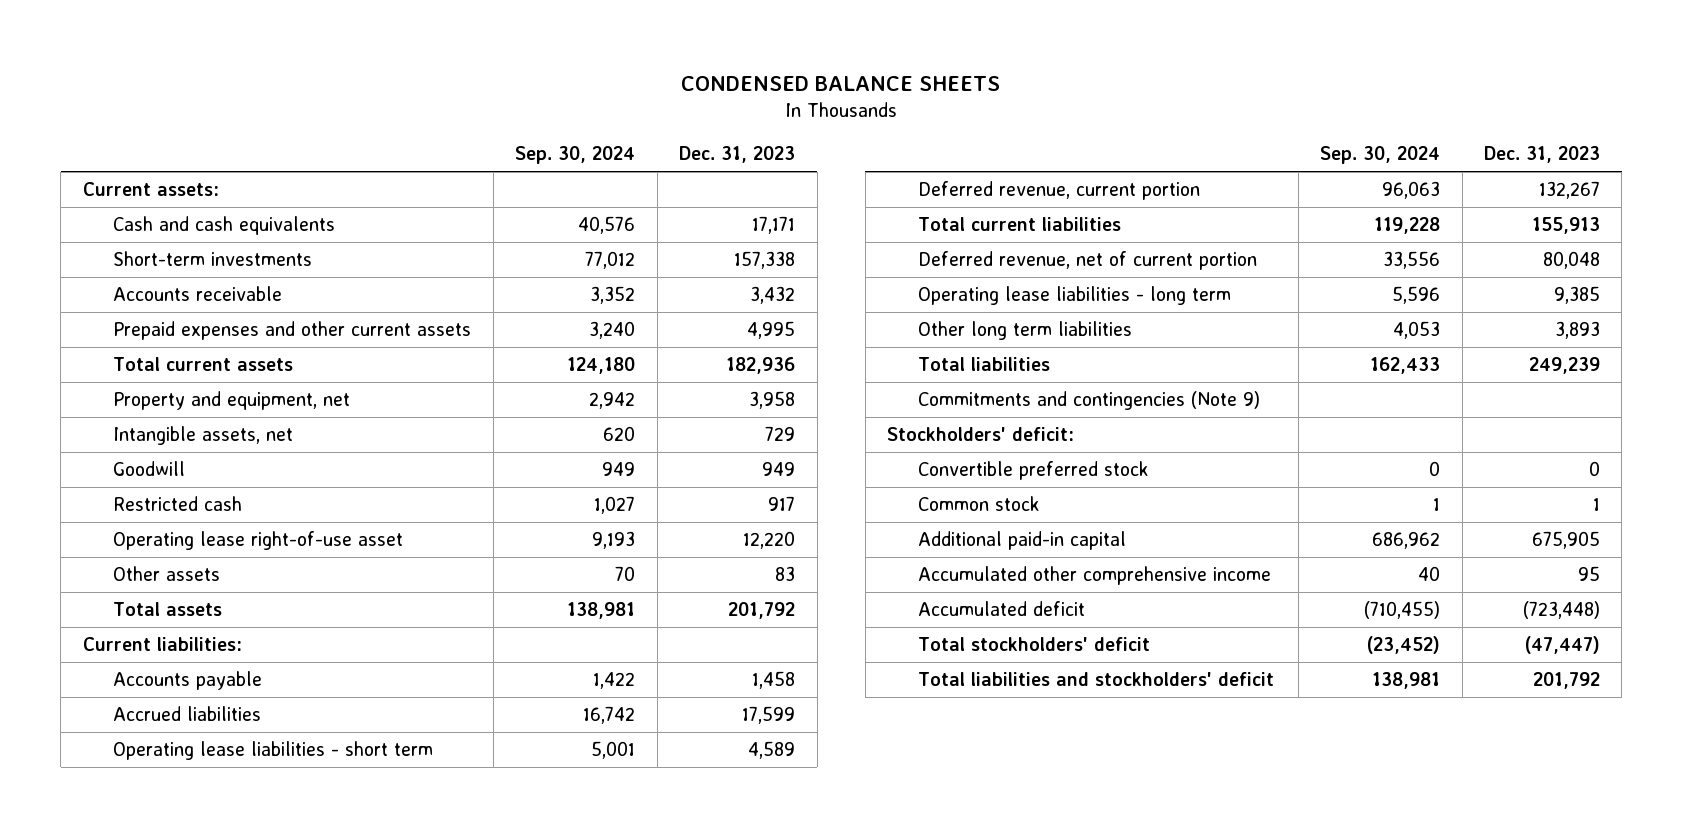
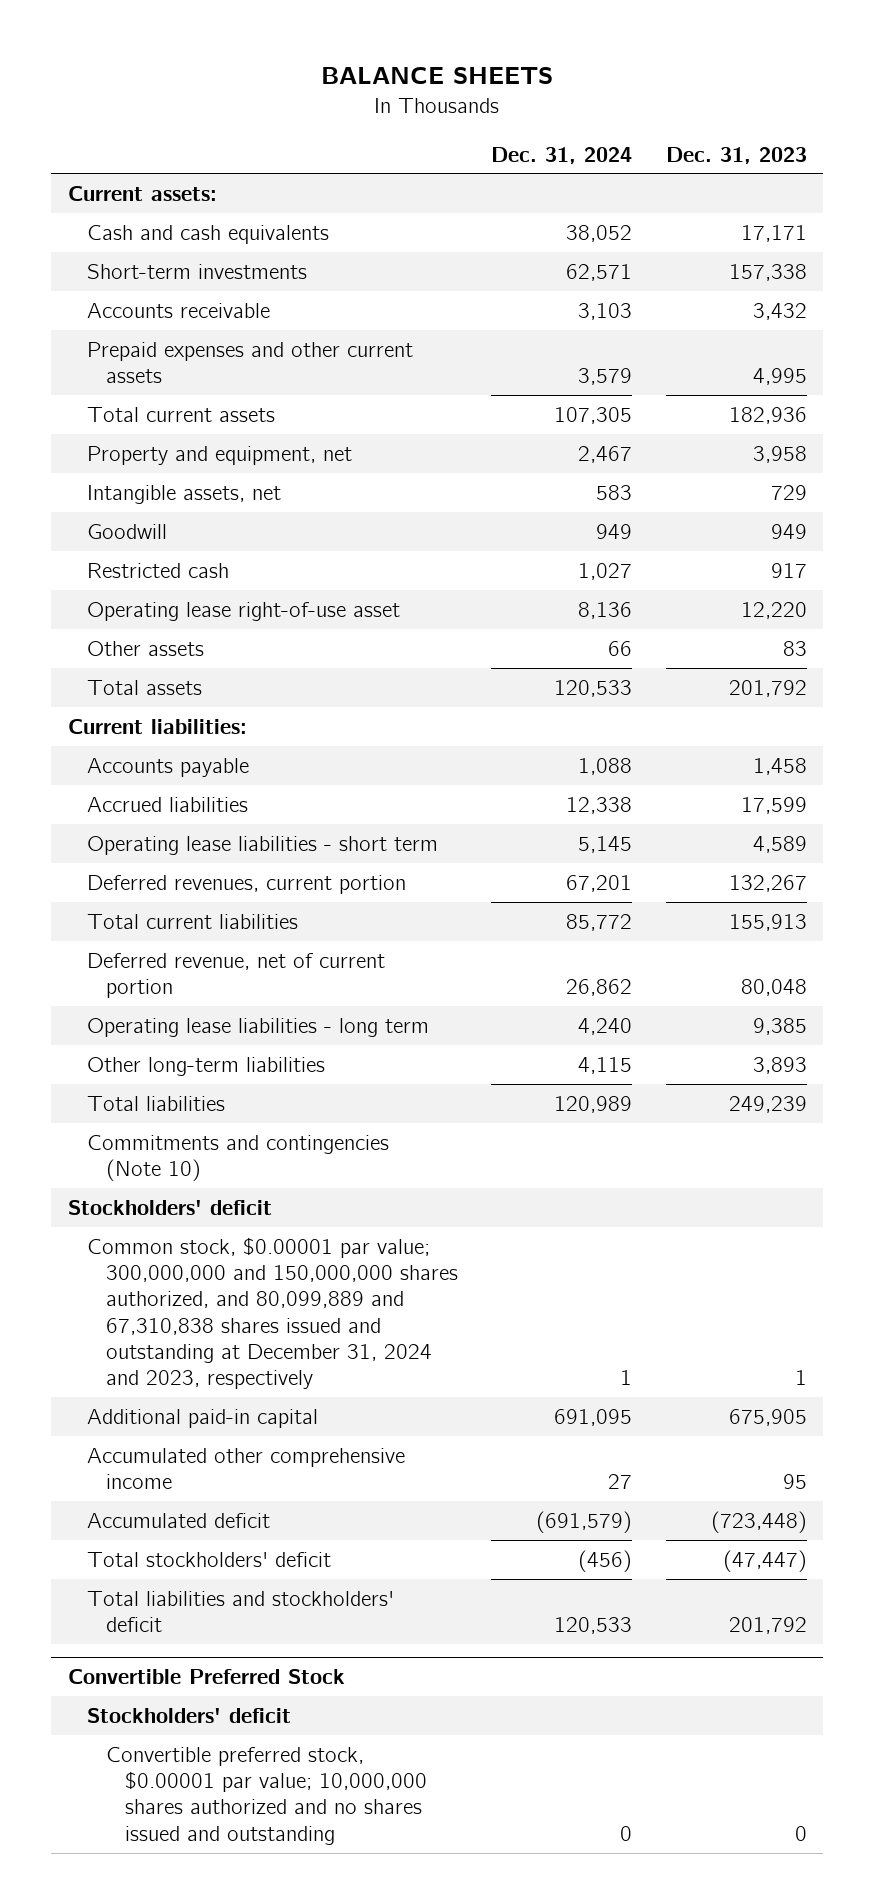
- CONDENSED BALANCE SHEETS
+ BALANCE SHEETS
- | Sep. 30, 2024 | Dec. 31, 2023
+ | Dec. 31, 2024 | Dec. 31, 2023
- Deferred revenue, current portion | 96,063 | 132,267
+ Deferred revenues, current portion | 67,201 | 132,267
- Other long term liabilities | 4,053 | 3,893
+ Other long-term liabilities | 4,115 | 3,893
- Commitments and contingencies (Note 9)
- Stockholders' deficit:
- Convertible preferred stock | 0 | 0
- Common stock | 1 | 1
+ Commitments and contingencies (Note 10)
+ Stockholders' deficit
+ Common stock, $0.00001 par value; 300,000,000 and 150,000,000 shares authorized, and 80,099,889 and 67,310,838 shares issued and outstanding at December 31, 2024 and 2023, respectively | 1 | 1
+ Convertible Preferred Stock
+ Stockholders' deficit
+ Convertible preferred stock, $0.00001 par value; 10,000,000 shares authorized and no shares issued and outstanding | 0 | 0

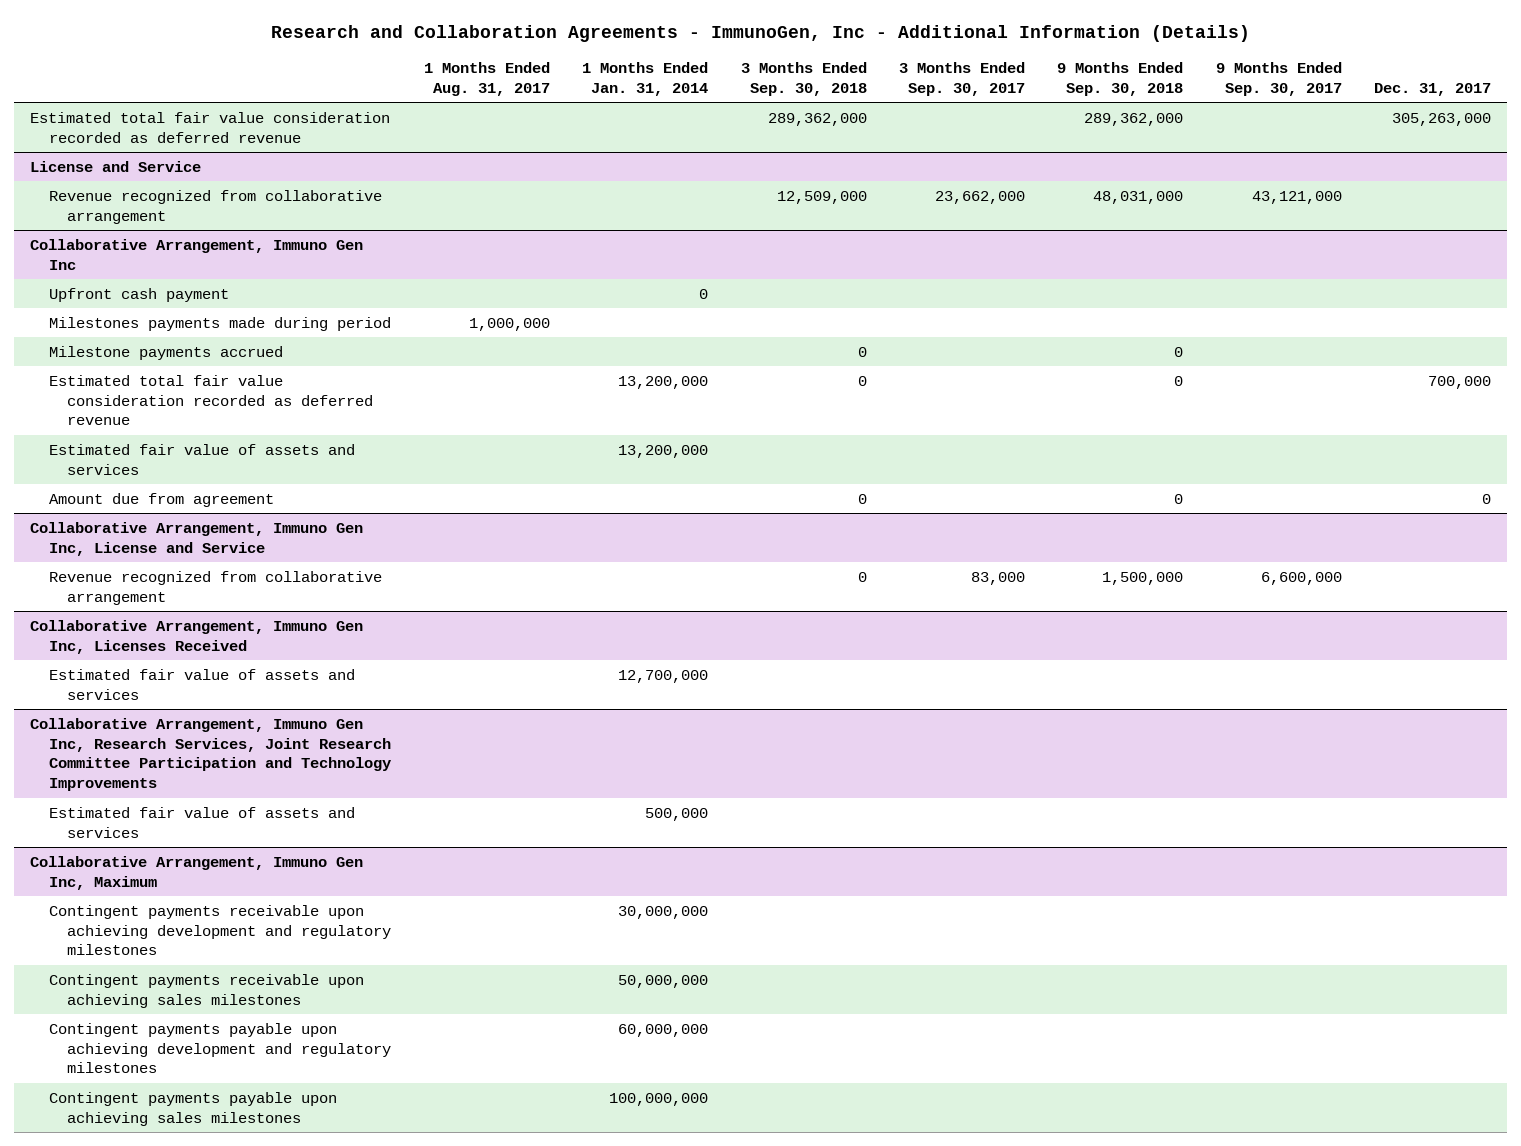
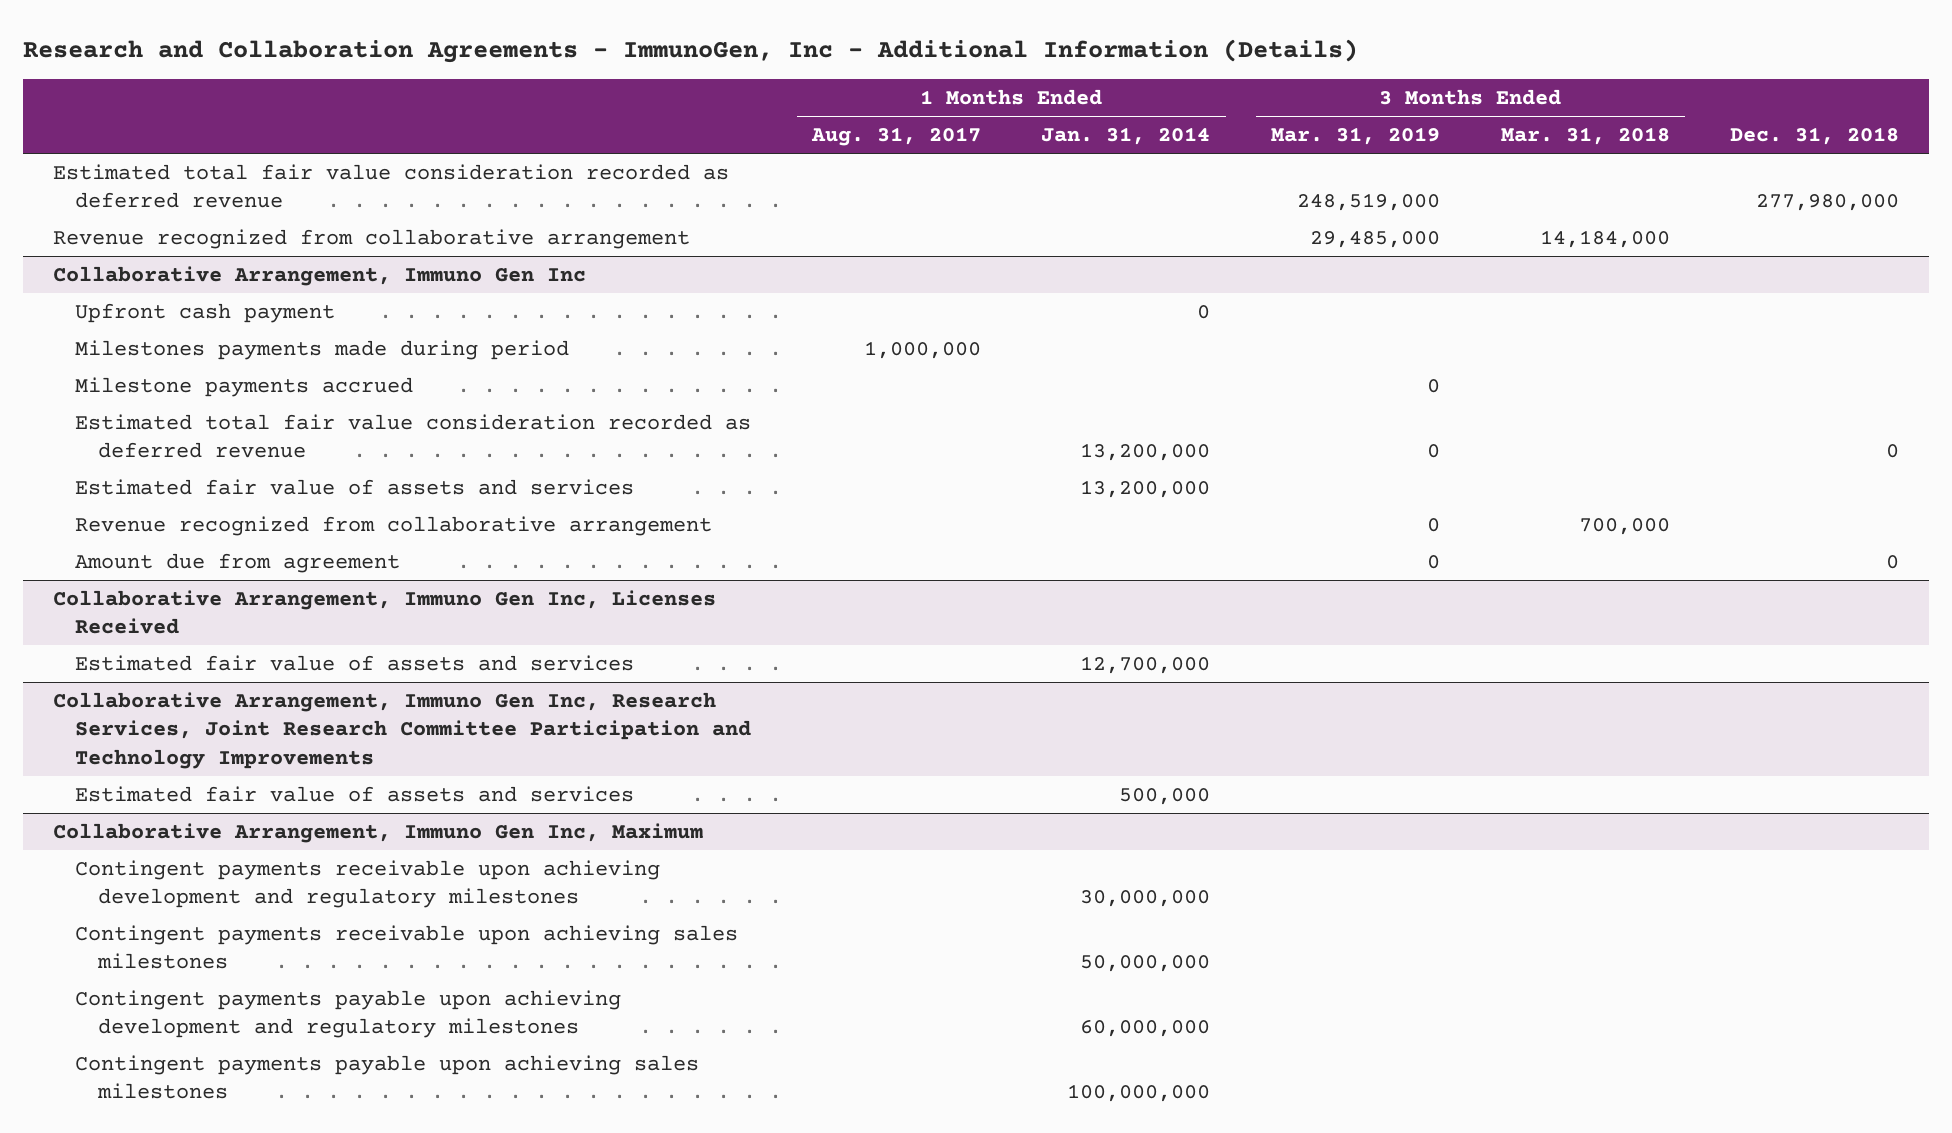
- | 1 Months Ended Aug. 31, 2017 | 1 Months Ended Jan. 31, 2014 | 3 Months Ended Sep. 30, 2018 | 3 Months Ended Sep. 30, 2017 | 9 Months Ended Sep. 30, 2018 | 9 Months Ended Sep. 30, 2017 | Dec. 31, 2017
+ | 1 Months Ended Aug. 31, 2017 | 1 Months Ended Jan. 31, 2014 | 3 Months Ended Mar. 31, 2019 | 3 Months Ended Mar. 31, 2018 | Dec. 31, 2018
- License and Service
- Collaborative Arrangement, Immuno Gen Inc, License and Service
@ Collaborative Arrangement, Immuno Gen Inc
moved down: Amount due from agreement | | | 0 | | 0

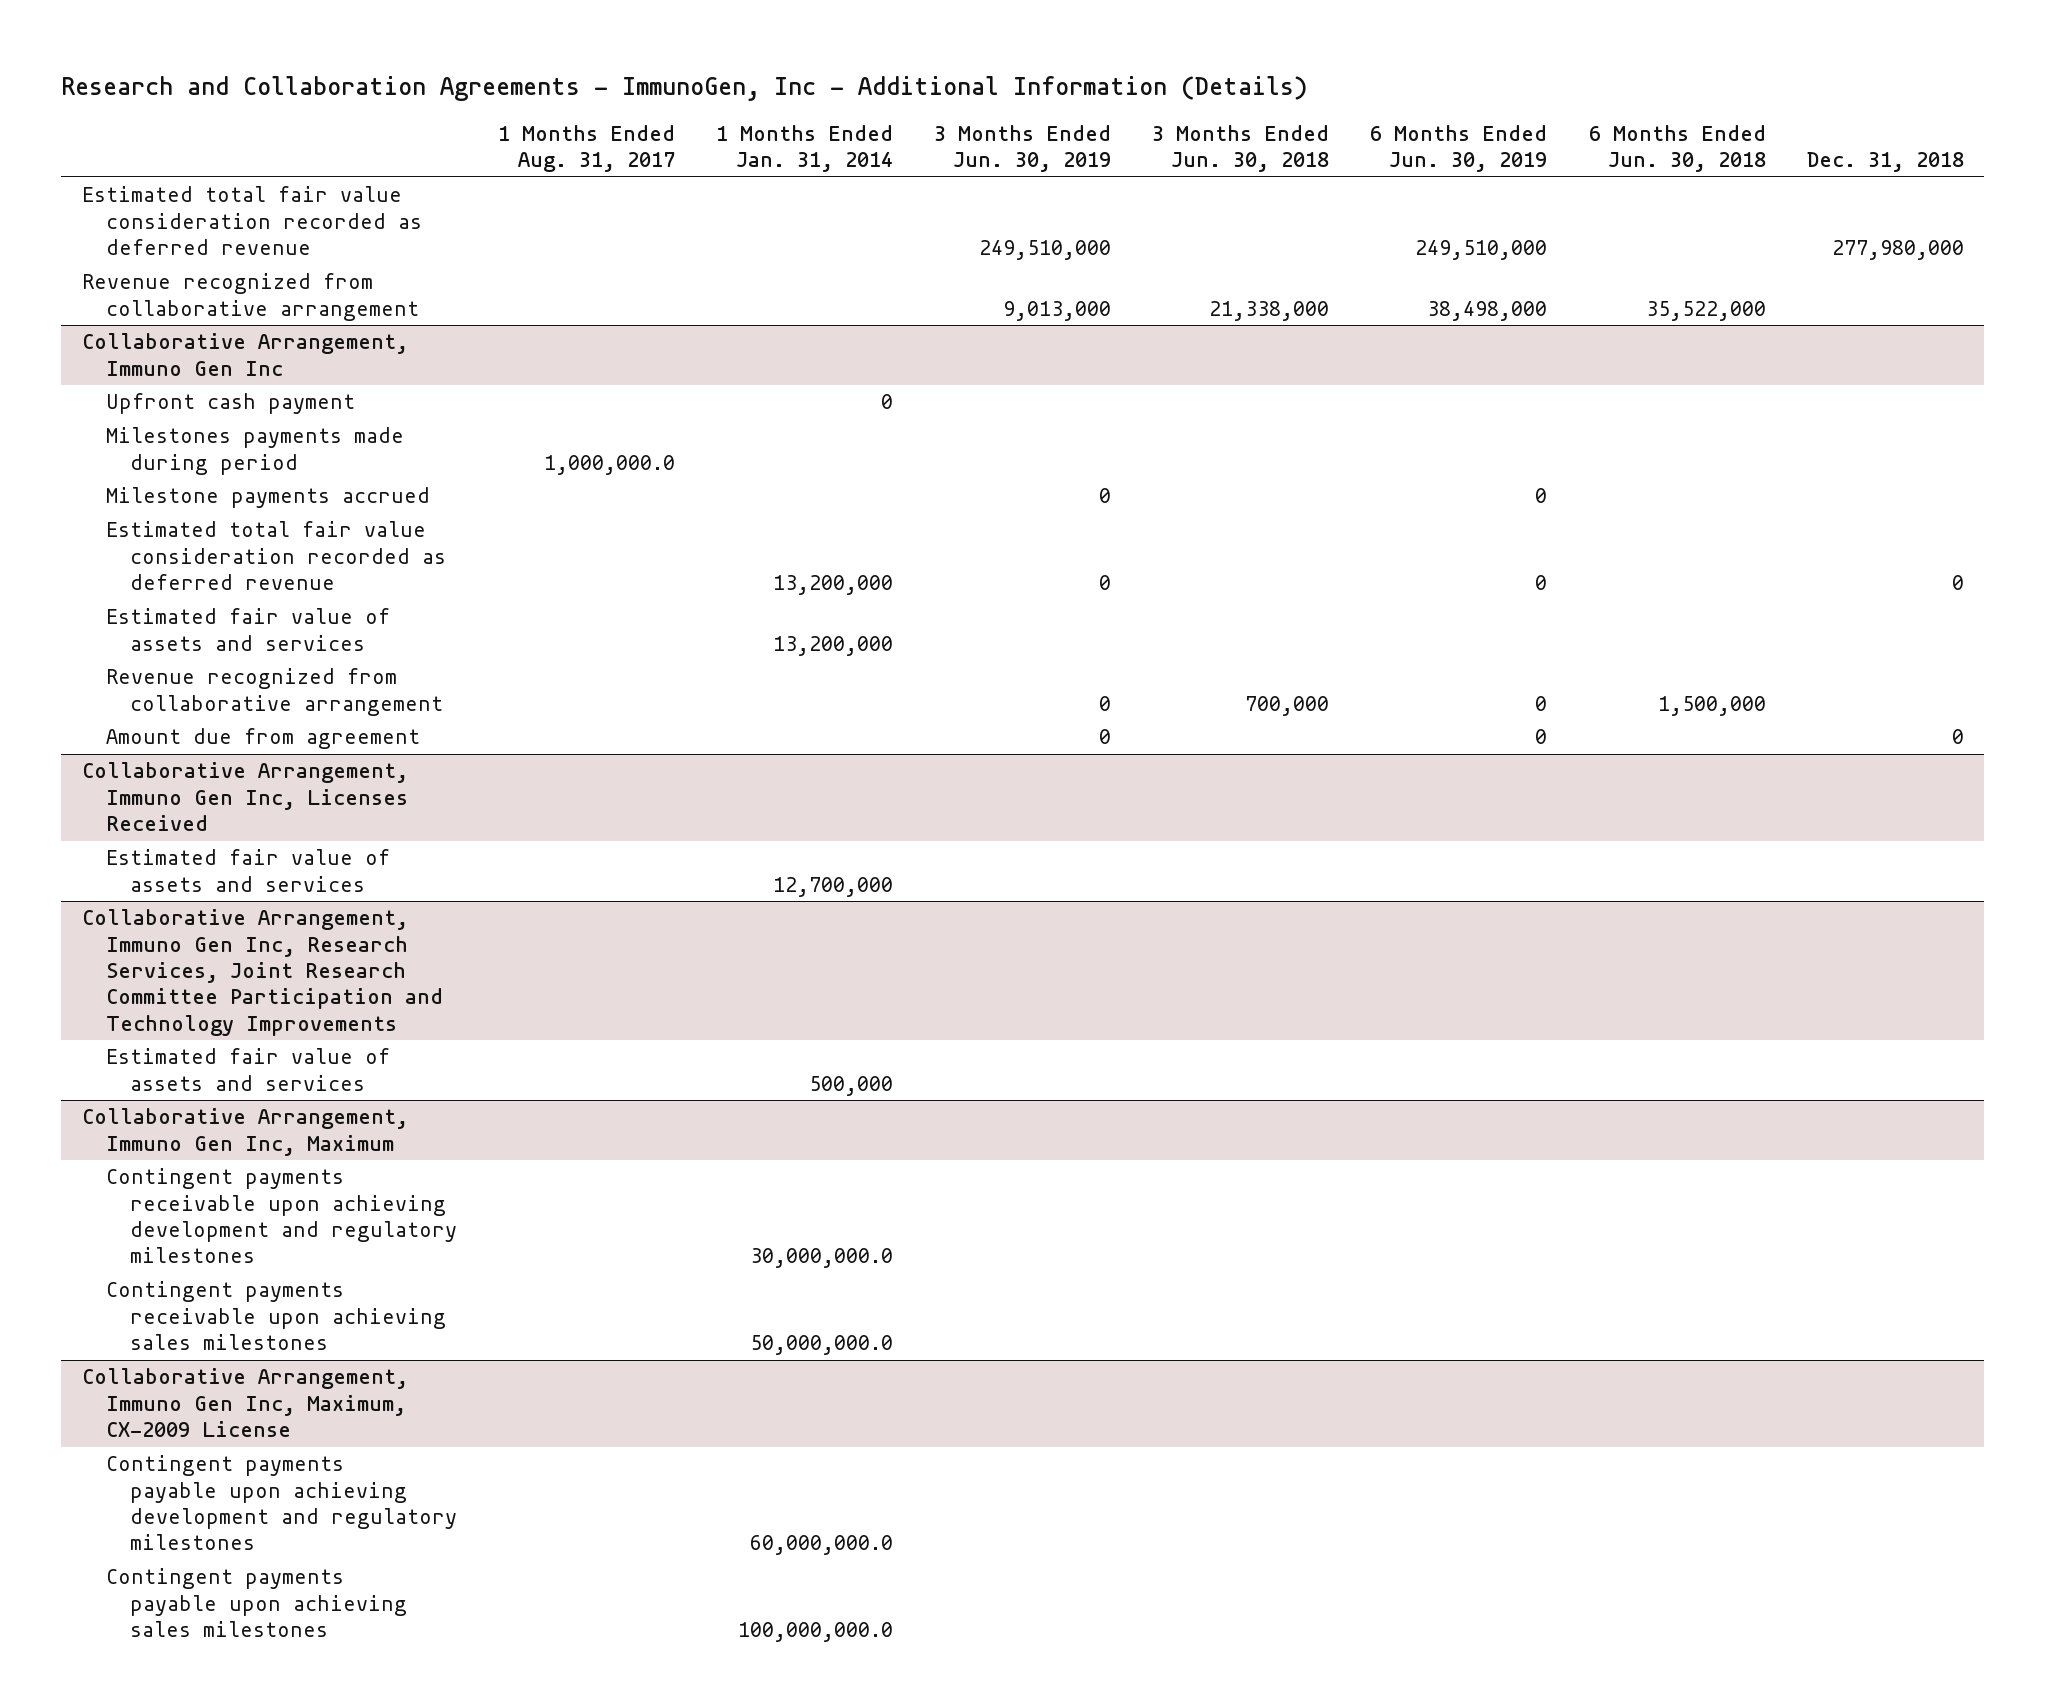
- | 1 Months Ended Aug. 31, 2017 | 1 Months Ended Jan. 31, 2014 | 3 Months Ended Mar. 31, 2019 | 3 Months Ended Mar. 31, 2018 | Dec. 31, 2018
+ | 1 Months Ended Aug. 31, 2017 | 1 Months Ended Jan. 31, 2014 | 3 Months Ended Jun. 30, 2019 | 3 Months Ended Jun. 30, 2018 | 6 Months Ended Jun. 30, 2019 | 6 Months Ended Jun. 30, 2018 | Dec. 31, 2018
@ Collaborative Arrangement, Immuno Gen Inc
- Milestones payments made during period | 1,000,000 | | | |
+ Milestones payments made during period | 1,000,000.0 | | | | | |
@ Collaborative Arrangement, Immuno Gen Inc, Maximum
- Contingent payments receivable upon achieving development and regulatory milestones | | 30,000,000 | | |
- Contingent payments receivable upon achieving sales milestones | | 50,000,000 | | |
- Contingent payments payable upon achieving development and regulatory milestones | | 60,000,000 | | |
- Contingent payments payable upon achieving sales milestones | | 100,000,000 | | |
+ Contingent payments receivable upon achieving development and regulatory milestones | | 30,000,000.0 | | | | |
+ Contingent payments receivable upon achieving sales milestones | | 50,000,000.0 | | | | |
+ Collaborative Arrangement, Immuno Gen Inc, Maximum, CX-2009 License
+ Contingent payments payable upon achieving development and regulatory milestones | | 60,000,000.0 | | | | |
+ Contingent payments payable upon achieving sales milestones | | 100,000,000.0 | | | | |

